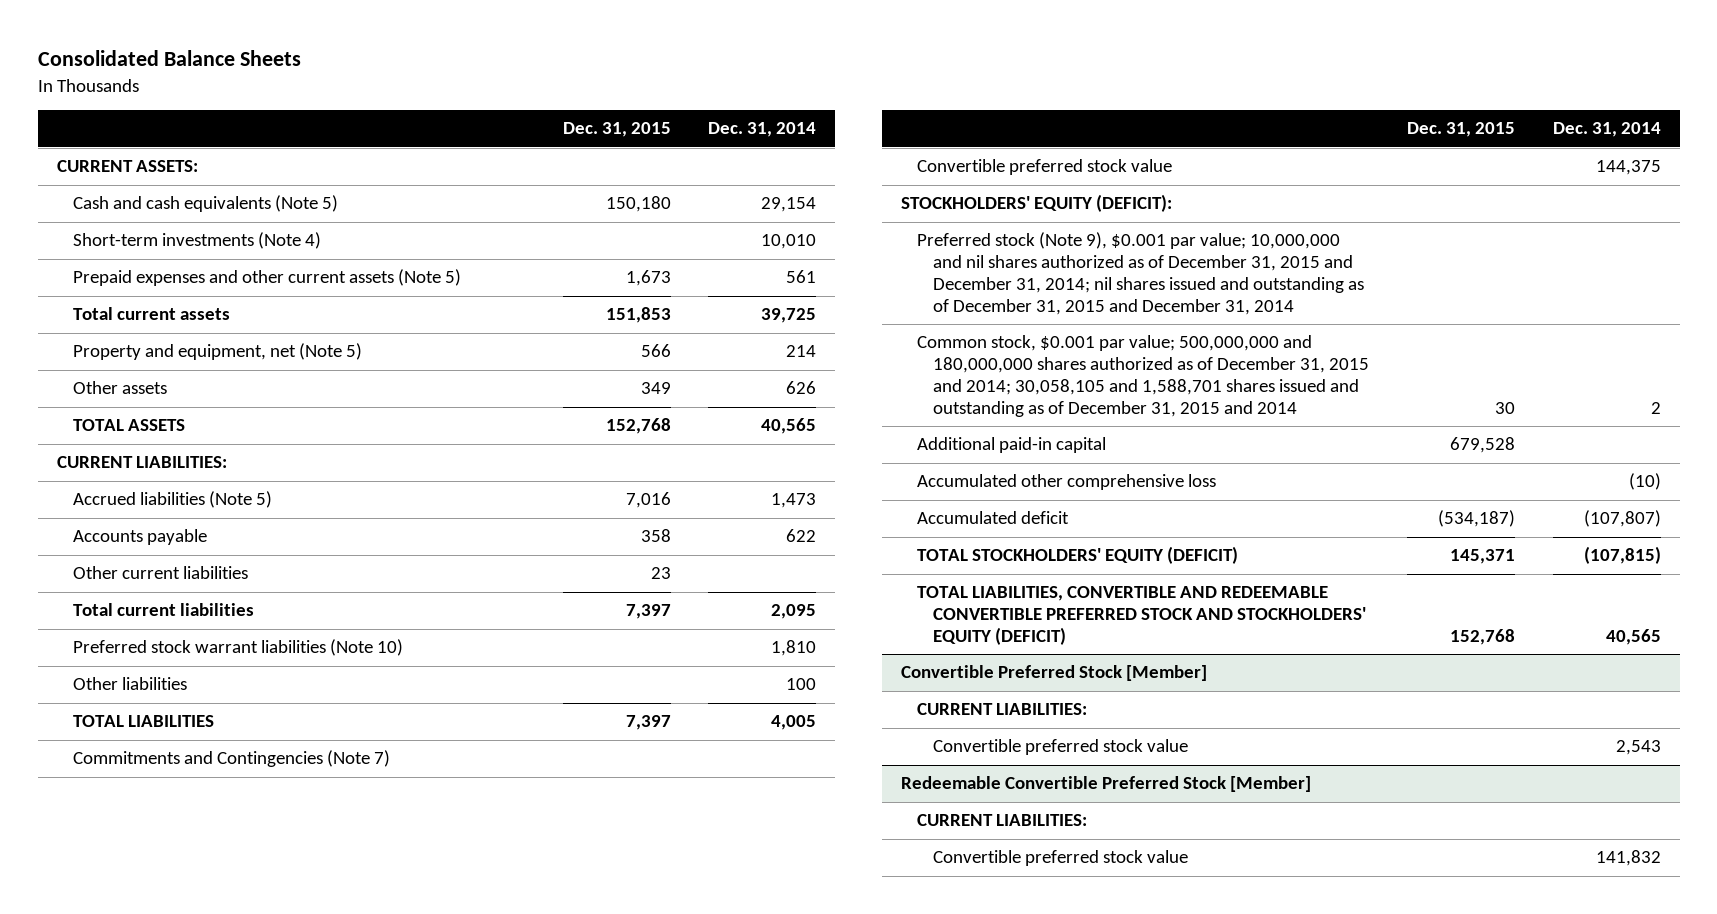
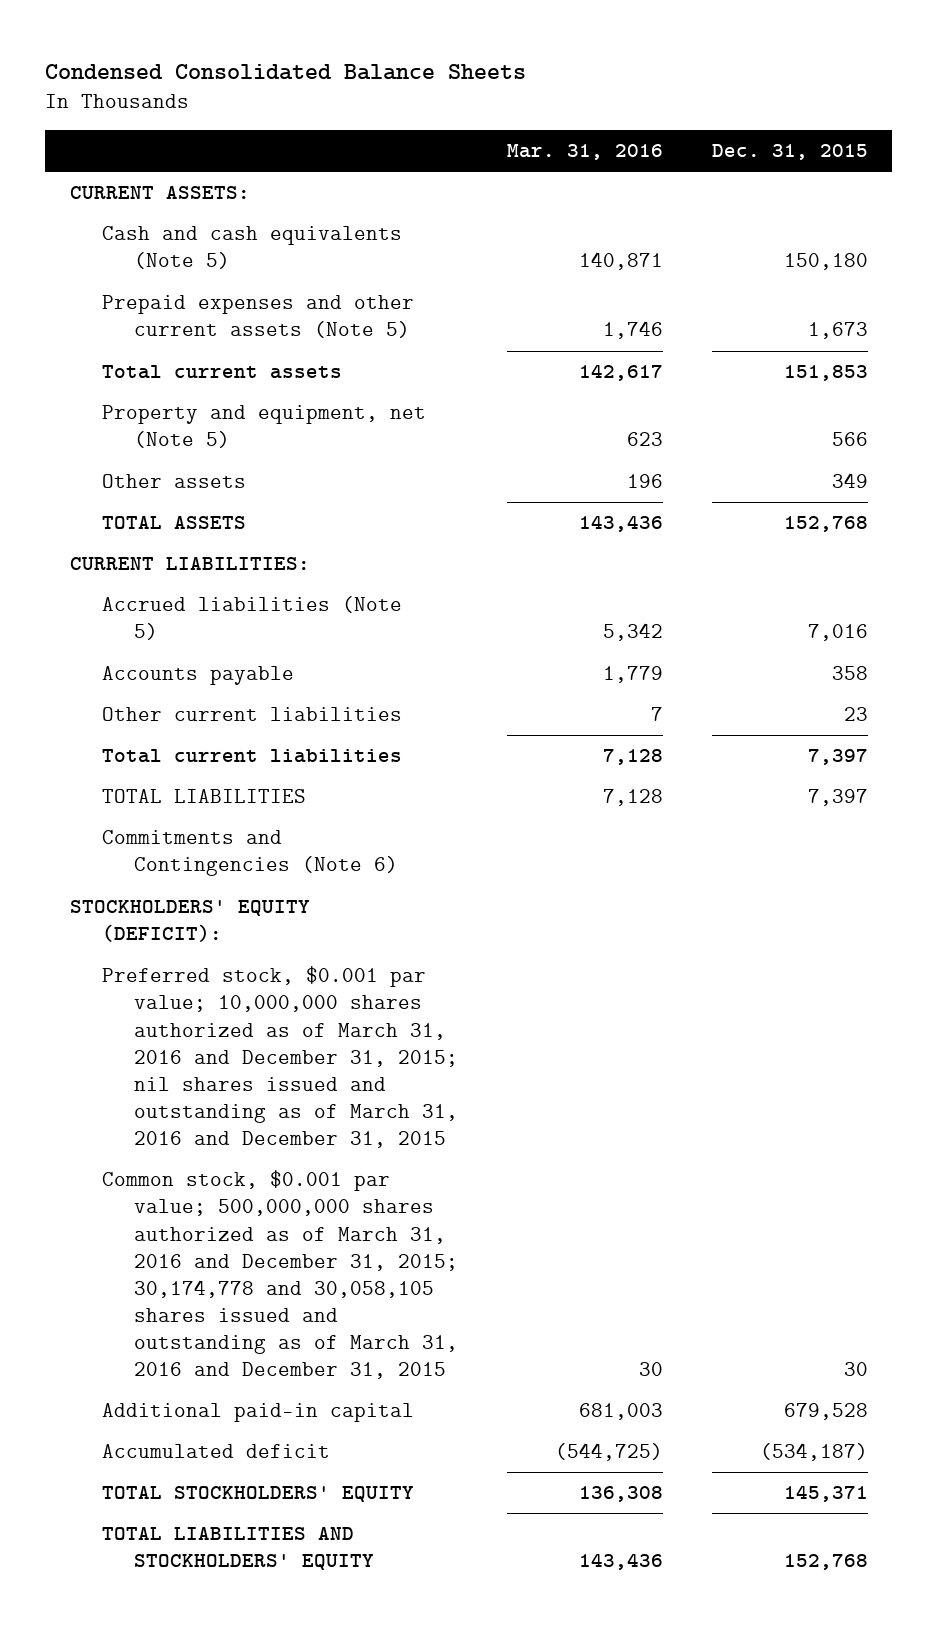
- Consolidated Balance Sheets
+ Condensed Consolidated Balance Sheets
- | Dec. 31, 2015 | Dec. 31, 2014
+ | Mar. 31, 2016 | Dec. 31, 2015
- Short-term investments (Note 4) | | 10,010
- Preferred stock warrant liabilities (Note 10) | | 1,810
- Other liabilities | | 100
- Commitments and Contingencies (Note 7)
- Convertible preferred stock value | | 144,375
+ Commitments and Contingencies (Note 6)
- Preferred stock (Note 9), $0.001 par value; 10,000,000 and nil shares authorized as of December 31, 2015 and December 31, 2014; nil shares issued and outstanding as of December 31, 2015 and December 31, 2014
- Common stock, $0.001 par value; 500,000,000 and 180,000,000 shares authorized as of December 31, 2015 and 2014; 30,058,105 and 1,588,701 shares issued and outstanding as of December 31, 2015 and 2014 | 30 | 2
+ Preferred stock, $0.001 par value; 10,000,000 shares authorized as of March 31, 2016 and December 31, 2015; nil shares issued and outstanding as of March 31, 2016 and December 31, 2015
+ Common stock, $0.001 par value; 500,000,000 shares authorized as of March 31, 2016 and December 31, 2015; 30,174,778 and 30,058,105 shares issued and outstanding as of March 31, 2016 and December 31, 2015 | 30 | 30
- Accumulated other comprehensive loss | | (10)
- TOTAL STOCKHOLDERS' EQUITY (DEFICIT) | 145,371 | (107,815)
- TOTAL LIABILITIES, CONVERTIBLE AND REDEEMABLE CONVERTIBLE PREFERRED STOCK AND STOCKHOLDERS' EQUITY (DEFICIT) | 152,768 | 40,565
- Convertible Preferred Stock [Member]
- CURRENT LIABILITIES:
- Convertible preferred stock value | | 2,543
- Redeemable Convertible Preferred Stock [Member]
- CURRENT LIABILITIES:
- Convertible preferred stock value | | 141,832
+ TOTAL STOCKHOLDERS' EQUITY | 136,308 | 145,371
+ TOTAL LIABILITIES AND STOCKHOLDERS' EQUITY | 143,436 | 152,768

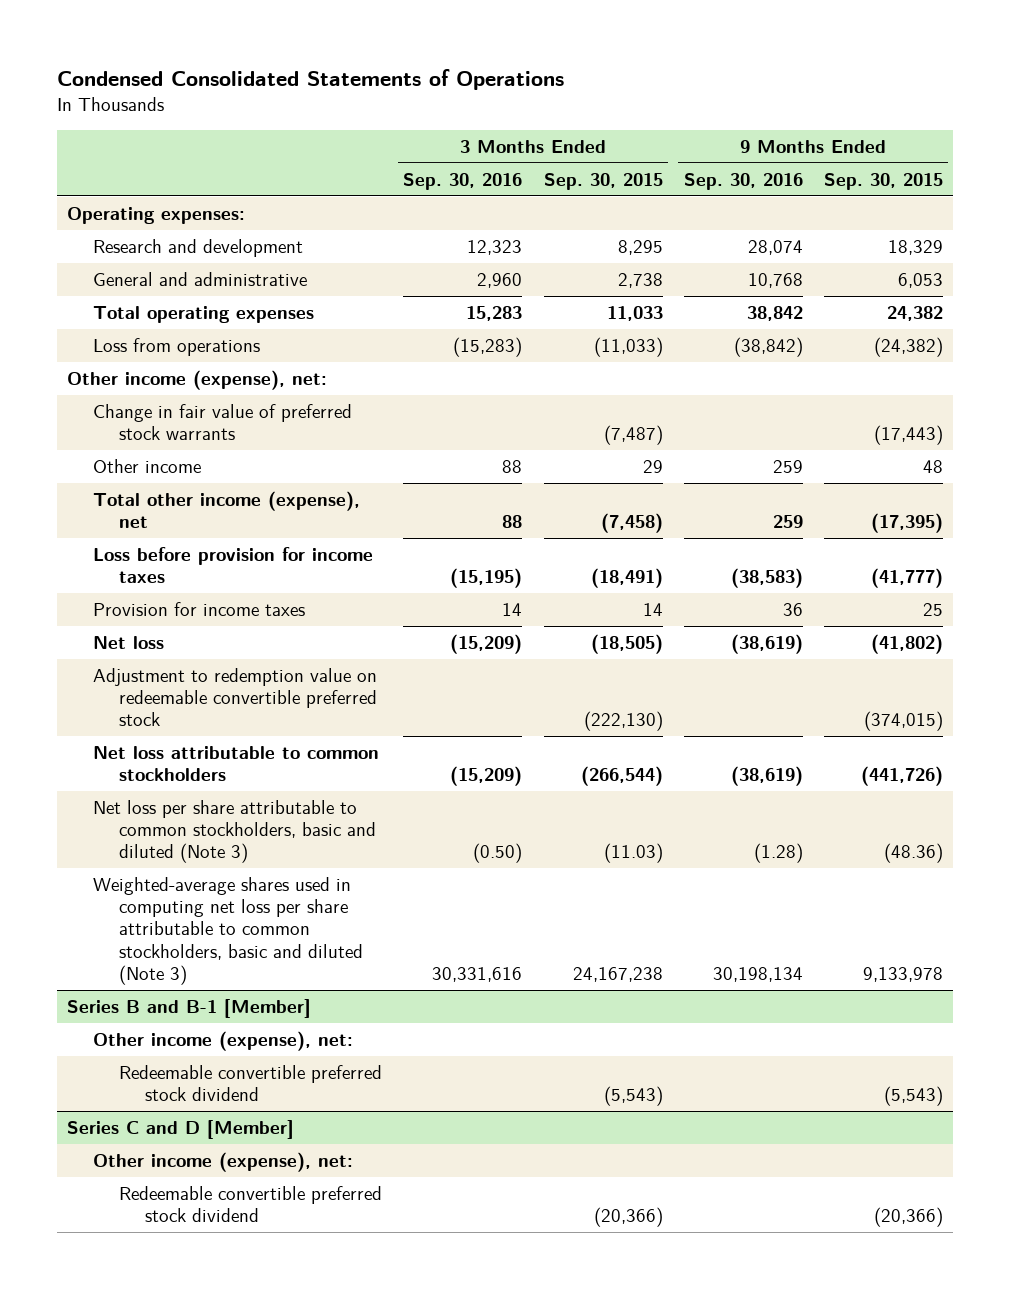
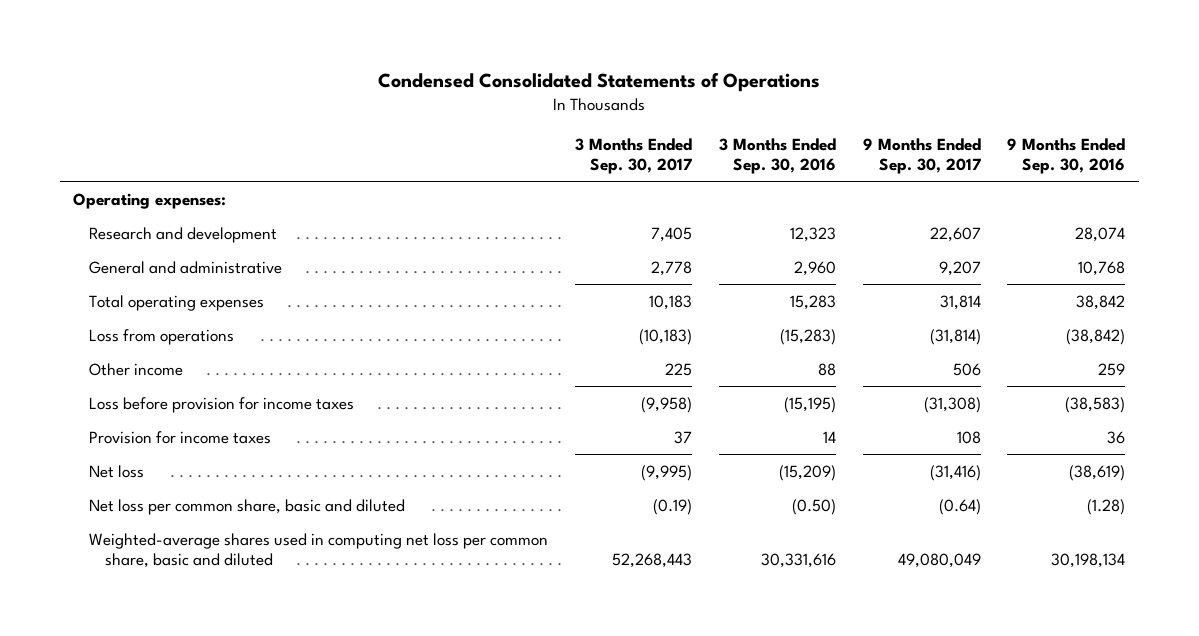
- | 3 Months Ended Sep. 30, 2016 | 3 Months Ended Sep. 30, 2015 | 9 Months Ended Sep. 30, 2016 | 9 Months Ended Sep. 30, 2015
+ | 3 Months Ended Sep. 30, 2017 | 3 Months Ended Sep. 30, 2016 | 9 Months Ended Sep. 30, 2017 | 9 Months Ended Sep. 30, 2016
- Other income (expense), net:
- Change in fair value of preferred stock warrants | | (7,487) | | (17,443)
- Total other income (expense), net | 88 | (7,458) | 259 | (17,395)
- Adjustment to redemption value on redeemable convertible preferred stock | | (222,130) | | (374,015)
- Net loss attributable to common stockholders | (15,209) | (266,544) | (38,619) | (441,726)
- Net loss per share attributable to common stockholders, basic and diluted (Note 3) | (0.50) | (11.03) | (1.28) | (48.36)
- Weighted-average shares used in computing net loss per share attributable to common stockholders, basic and diluted (Note 3) | 30,331,616 | 24,167,238 | 30,198,134 | 9,133,978
- Series B and B-1 [Member]
- Other income (expense), net:
- Redeemable convertible preferred stock dividend | | (5,543) | | (5,543)
- Series C and D [Member]
- Other income (expense), net:
- Redeemable convertible preferred stock dividend | | (20,366) | | (20,366)
+ Net loss per common share, basic and diluted | (0.19) | (0.50) | (0.64) | (1.28)
+ Weighted-average shares used in computing net loss per common share, basic and diluted | 52,268,443 | 30,331,616 | 49,080,049 | 30,198,134

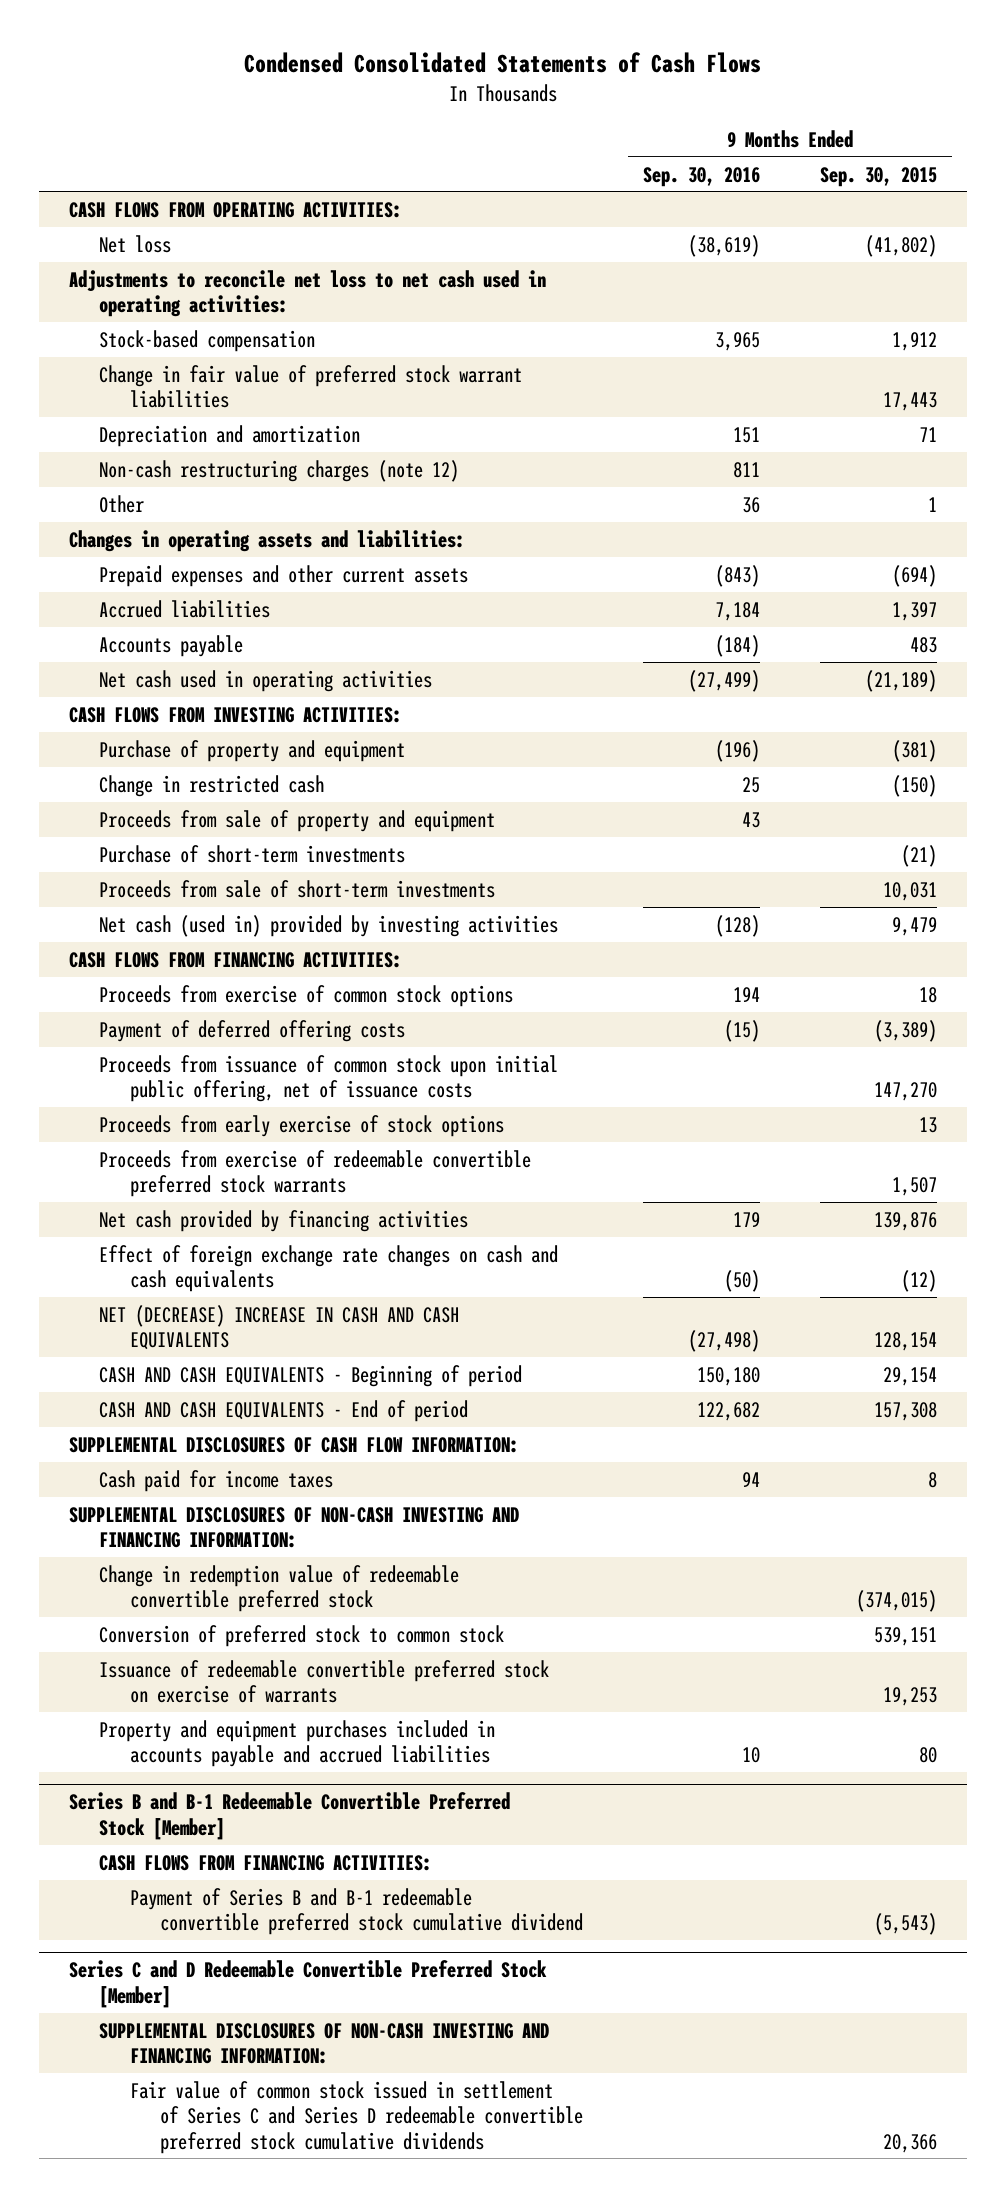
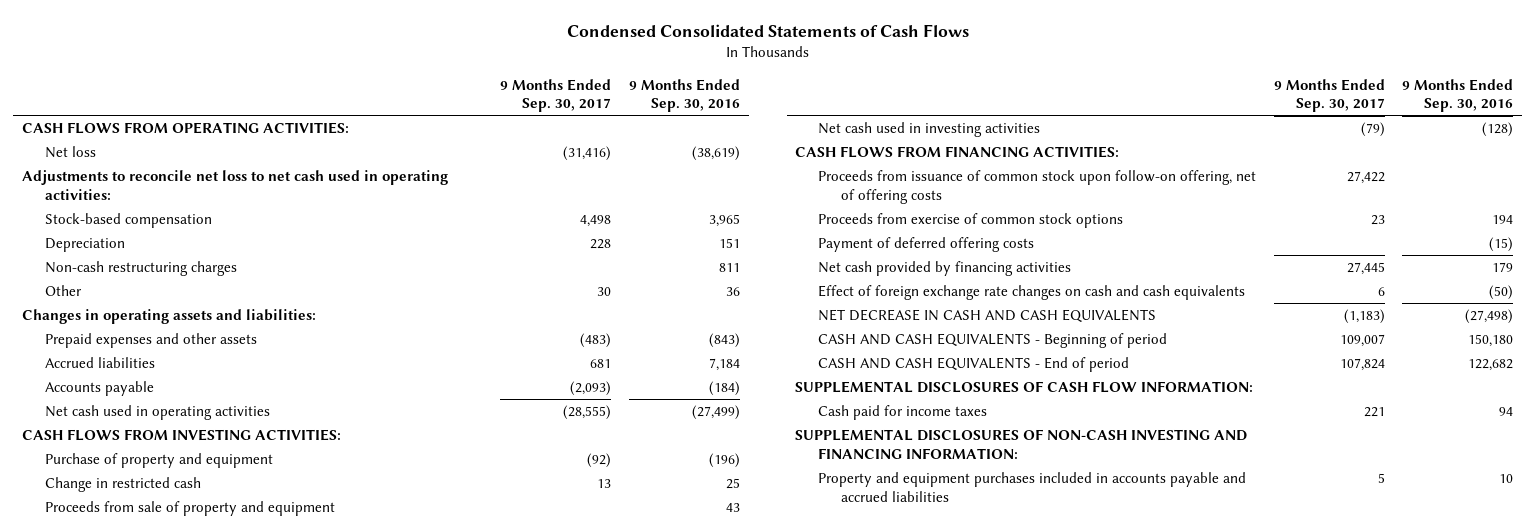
- | 9 Months Ended Sep. 30, 2016 | 9 Months Ended Sep. 30, 2015
+ | 9 Months Ended Sep. 30, 2017 | 9 Months Ended Sep. 30, 2016
- Change in fair value of preferred stock warrant liabilities | | 17,443
- Depreciation and amortization | 151 | 71
- Non-cash restructuring charges (note 12) | 811 |
+ Depreciation | 228 | 151
+ Non-cash restructuring charges | | 811
- Prepaid expenses and other current assets | (843) | (694)
+ Prepaid expenses and other assets | (483) | (843)
- Purchase of short-term investments | | (21)
- Proceeds from sale of short-term investments | | 10,031
- Net cash (used in) provided by investing activities | (128) | 9,479
+ Net cash used in investing activities | (79) | (128)
+ Proceeds from issuance of common stock upon follow-on offering, net of offering costs | 27,422 |
- Proceeds from issuance of common stock upon initial public offering, net of issuance costs | | 147,270
- Proceeds from early exercise of stock options | | 13
- Proceeds from exercise of redeemable convertible preferred stock warrants | | 1,507
- NET (DECREASE) INCREASE IN CASH AND CASH EQUIVALENTS | (27,498) | 128,154
+ NET DECREASE IN CASH AND CASH EQUIVALENTS | (1,183) | (27,498)
- Change in redemption value of redeemable convertible preferred stock | | (374,015)
- Conversion of preferred stock to common stock | | 539,151
- Issuance of redeemable convertible preferred stock on exercise of warrants | | 19,253
- Series B and B-1 Redeemable Convertible Preferred Stock [Member]
- CASH FLOWS FROM FINANCING ACTIVITIES:
- Payment of Series B and B-1 redeemable convertible preferred stock cumulative dividend | | (5,543)
- Series C and D Redeemable Convertible Preferred Stock [Member]
- SUPPLEMENTAL DISCLOSURES OF NON-CASH INVESTING AND FINANCING INFORMATION:
- Fair value of common stock issued in settlement of Series C and Series D redeemable convertible preferred stock cumulative dividends | | 20,366

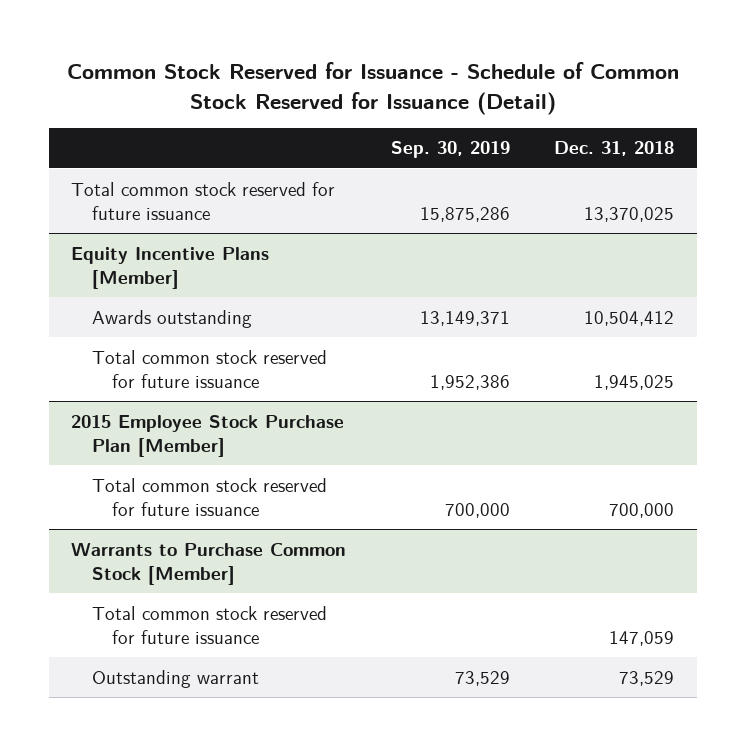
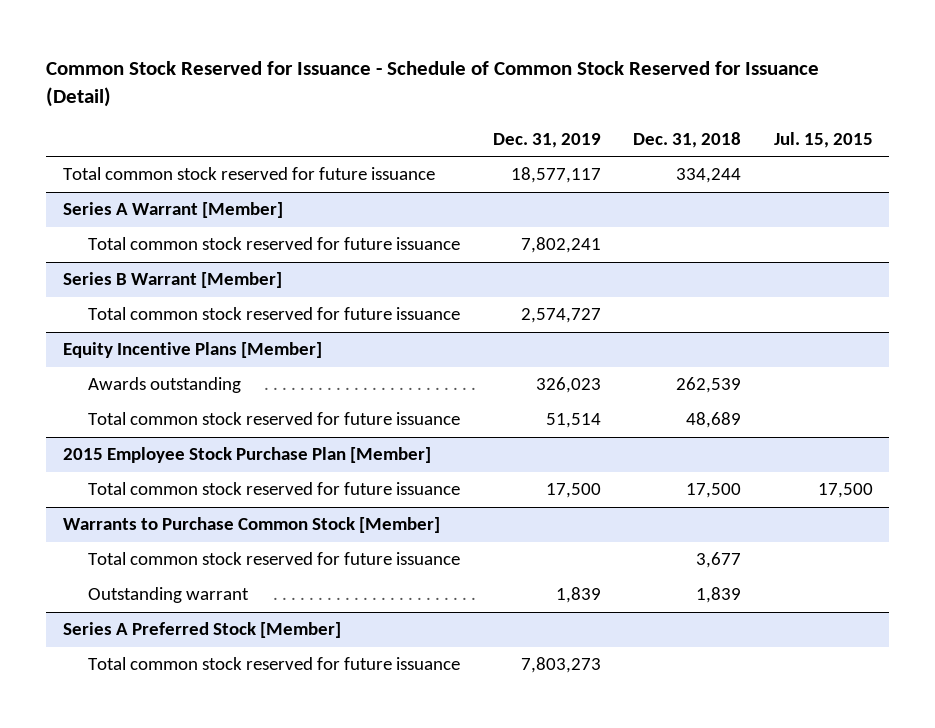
- | Sep. 30, 2019 | Dec. 31, 2018
+ | Dec. 31, 2019 | Dec. 31, 2018 | Jul. 15, 2015
- Total common stock reserved for future issuance | 15,875,286 | 13,370,025
+ Total common stock reserved for future issuance | 18,577,117 | 334,244 |
+ Series A Warrant [Member]
+ Total common stock reserved for future issuance | 7,802,241 | |
+ Series B Warrant [Member]
+ Total common stock reserved for future issuance | 2,574,727 | |
@ Equity Incentive Plans [Member]
- Awards outstanding | 13,149,371 | 10,504,412
- Total common stock reserved for future issuance | 1,952,386 | 1,945,025
+ Awards outstanding | 326,023 | 262,539 |
+ Total common stock reserved for future issuance | 51,514 | 48,689 |
@ 2015 Employee Stock Purchase Plan [Member]
- Total common stock reserved for future issuance | 700,000 | 700,000
+ Total common stock reserved for future issuance | 17,500 | 17,500 | 17,500
@ Warrants to Purchase Common Stock [Member]
- Total common stock reserved for future issuance | | 147,059
- Outstanding warrant | 73,529 | 73,529
+ Total common stock reserved for future issuance | | 3,677 |
+ Outstanding warrant | 1,839 | 1,839 |
+ Series A Preferred Stock [Member]
+ Total common stock reserved for future issuance | 7,803,273 | |

